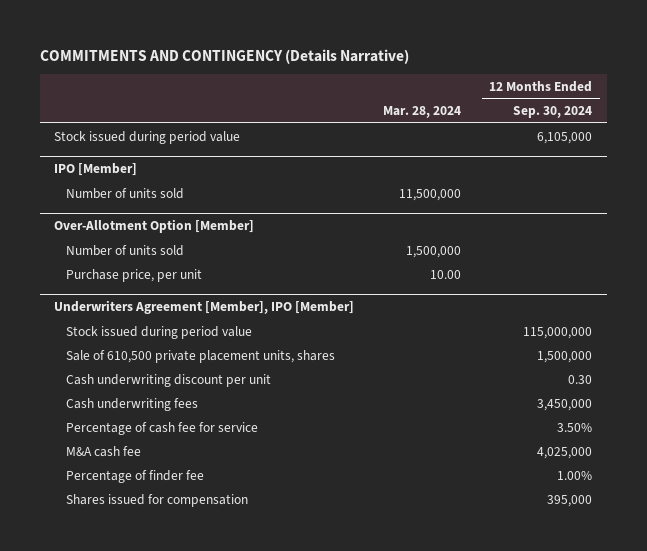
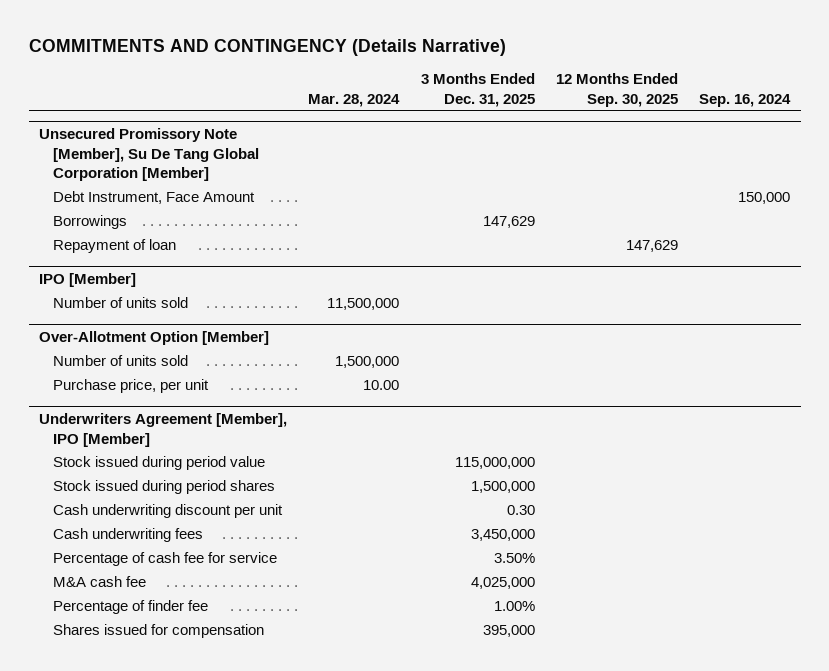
- | Mar. 28, 2024 | 12 Months Ended Sep. 30, 2024
+ | Mar. 28, 2024 | 3 Months Ended Dec. 31, 2025 | 12 Months Ended Sep. 30, 2025 | Sep. 16, 2024
- Stock issued during period value | | 6,105,000
+ Unsecured Promissory Note [Member], Su De Tang Global Corporation [Member]
+ Debt Instrument, Face Amount | | | | 150,000
+ Borrowings | | 147,629 | |
+ Repayment of loan | | | 147,629 |
@ Underwriters Agreement [Member], IPO [Member]
- Sale of 610,500 private placement units, shares | | 1,500,000
+ Stock issued during period shares | | 1,500,000 | |

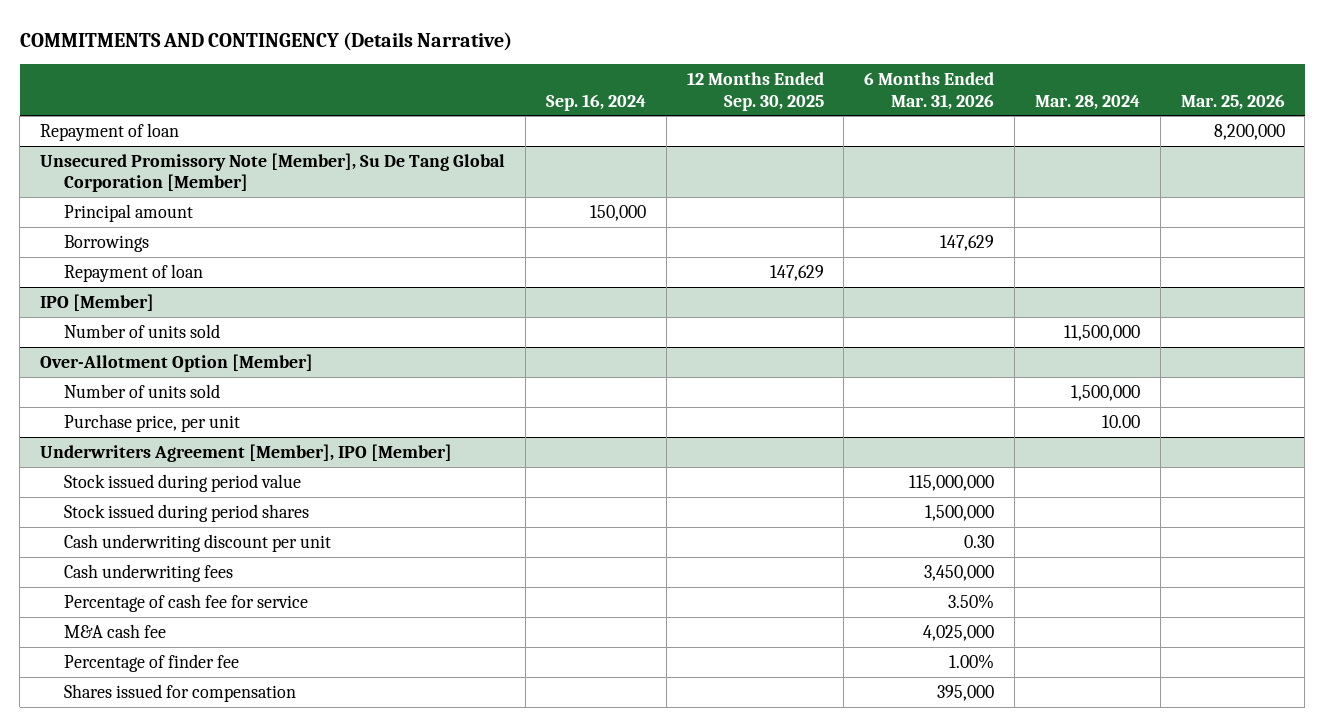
- | Mar. 28, 2024 | 3 Months Ended Dec. 31, 2025 | 12 Months Ended Sep. 30, 2025 | Sep. 16, 2024
+ | Sep. 16, 2024 | 12 Months Ended Sep. 30, 2025 | 6 Months Ended Mar. 31, 2026 | Mar. 28, 2024 | Mar. 25, 2026
+ Repayment of loan | | | | | 8,200,000
@ Unsecured Promissory Note [Member], Su De Tang Global Corporation [Member]
- Debt Instrument, Face Amount | | | | 150,000
+ Principal amount | 150,000 | | | |

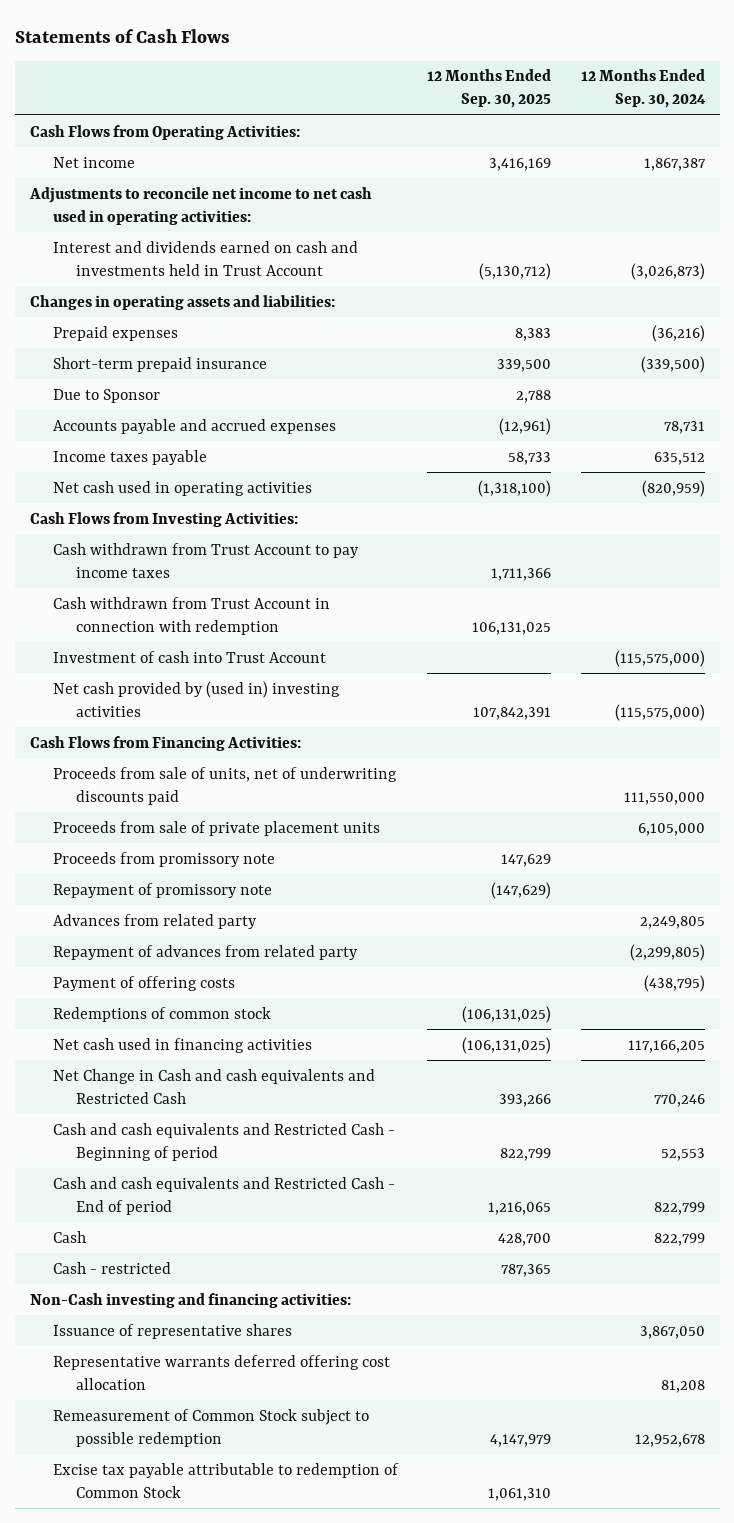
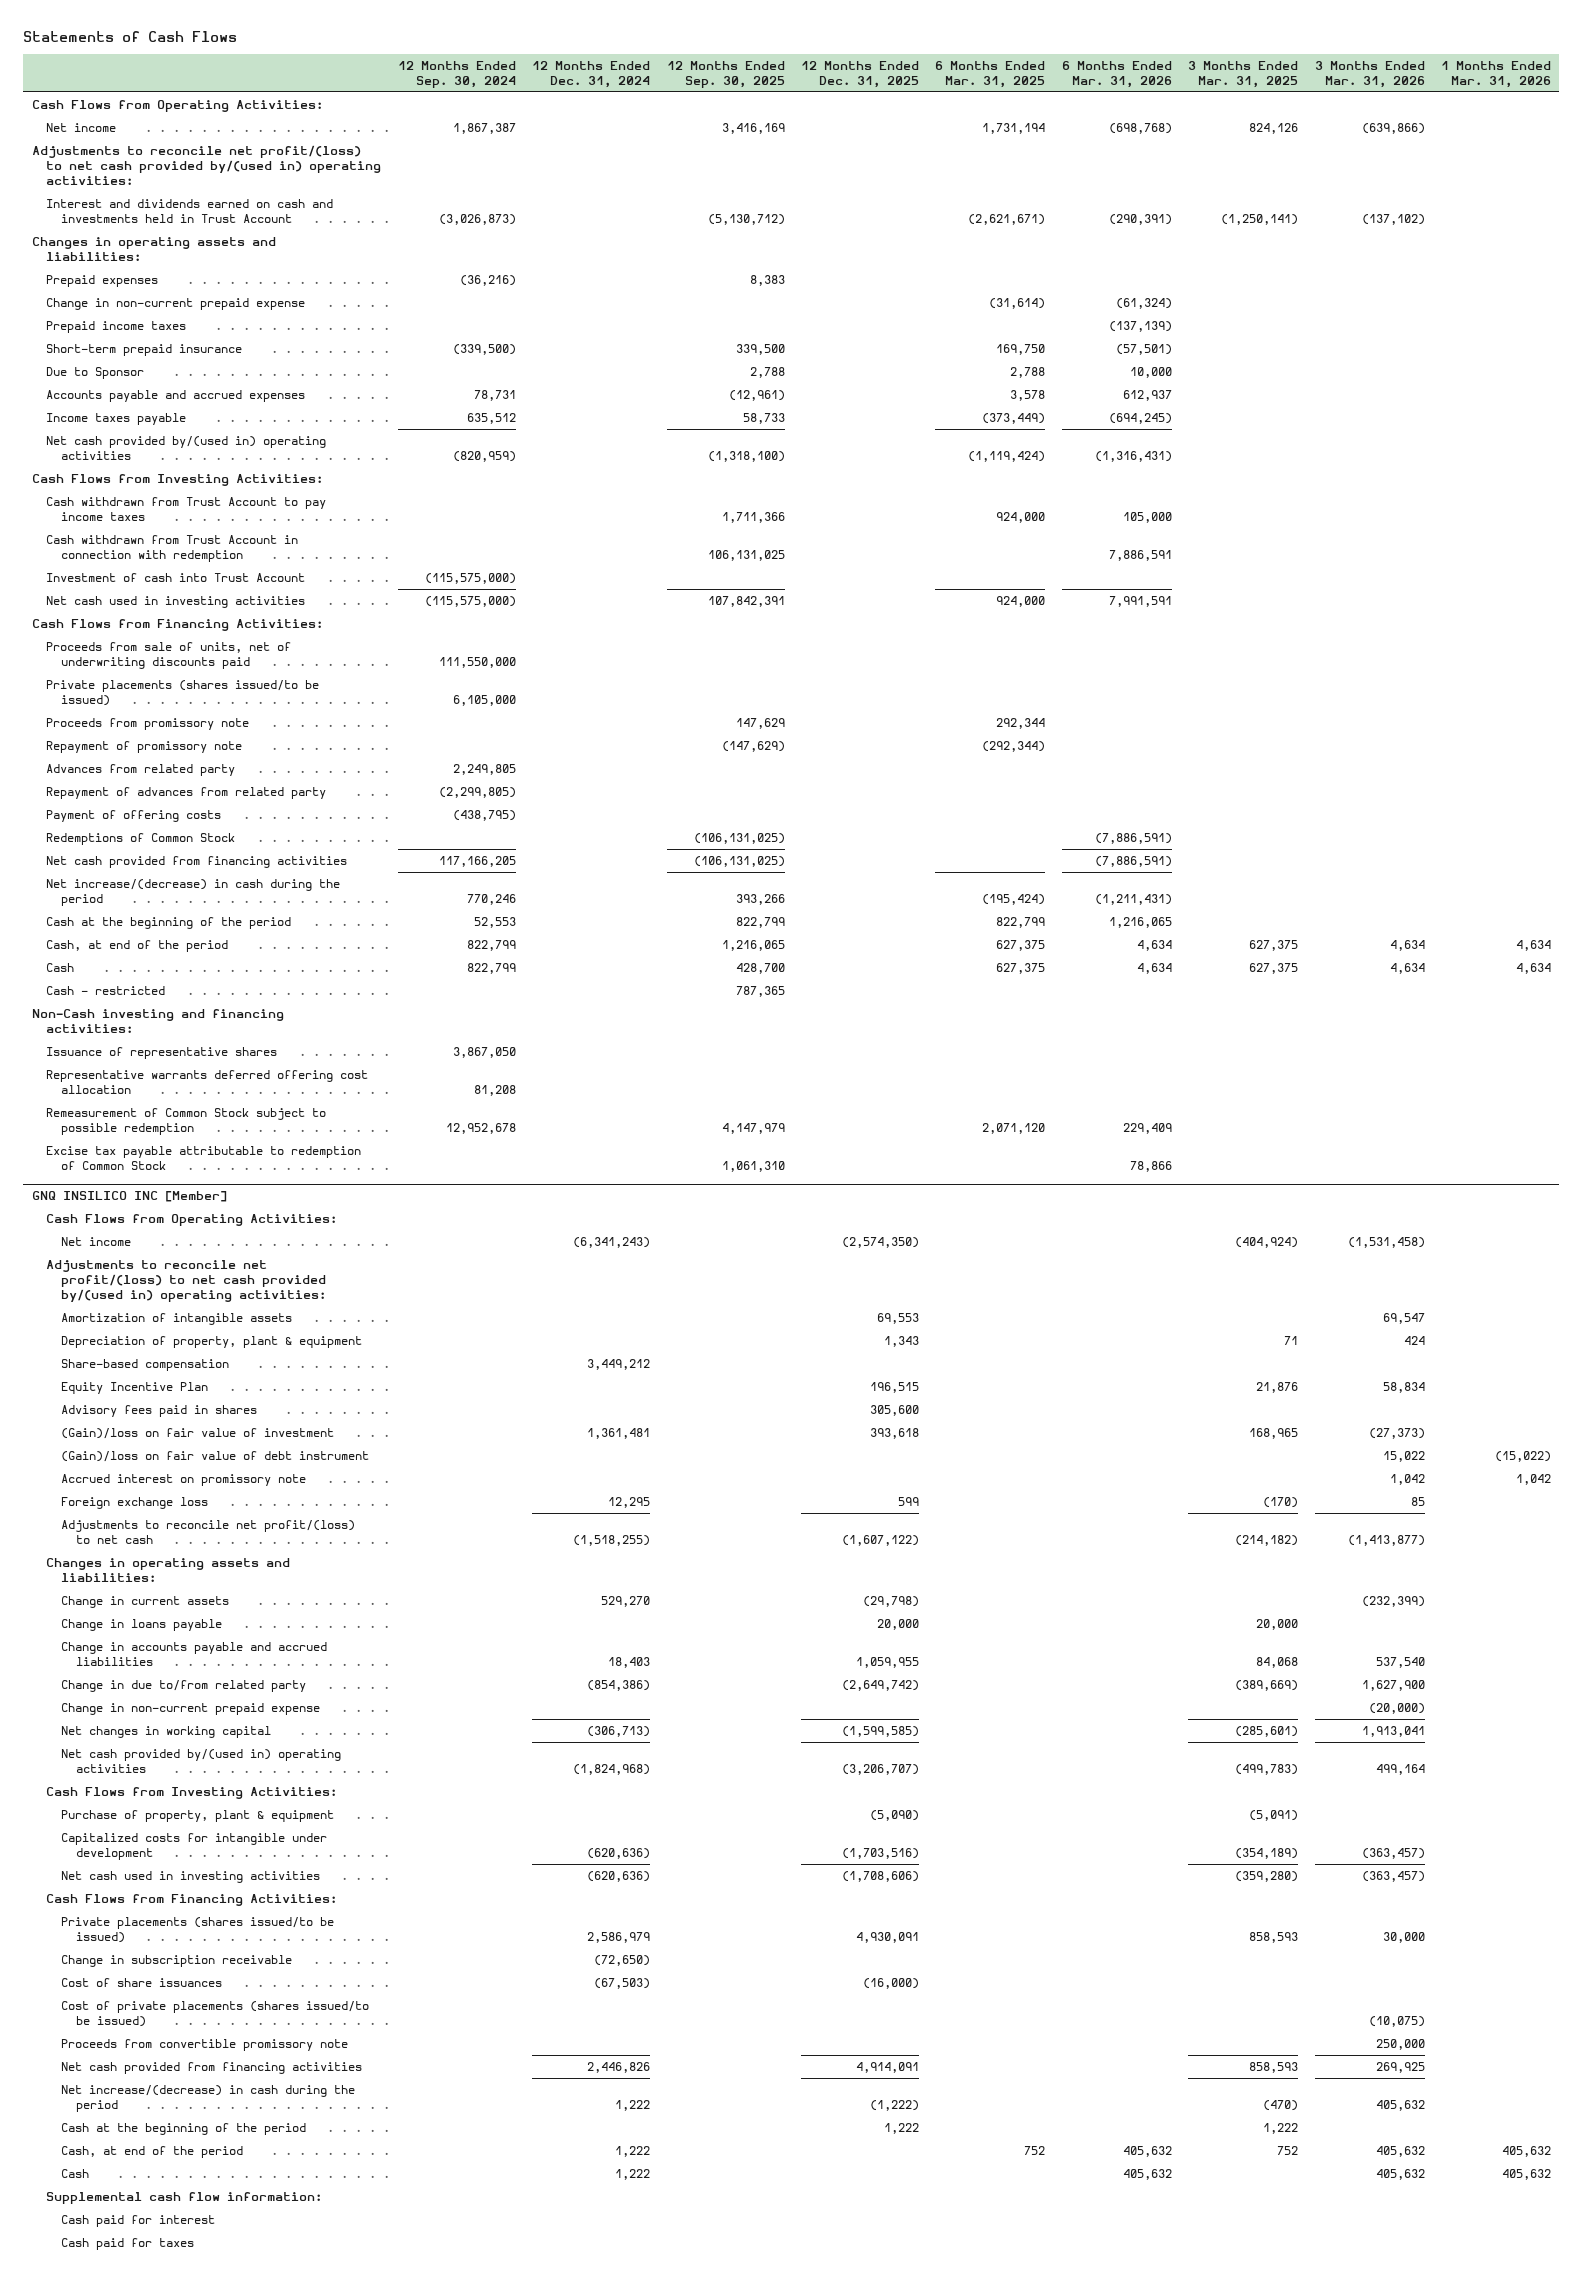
- | 12 Months Ended Sep. 30, 2025 | 12 Months Ended Sep. 30, 2024
+ | 12 Months Ended Sep. 30, 2024 | 12 Months Ended Dec. 31, 2024 | 12 Months Ended Sep. 30, 2025 | 12 Months Ended Dec. 31, 2025 | 6 Months Ended Mar. 31, 2025 | 6 Months Ended Mar. 31, 2026 | 3 Months Ended Mar. 31, 2025 | 3 Months Ended Mar. 31, 2026 | 1 Months Ended Mar. 31, 2026
- Adjustments to reconcile net income to net cash used in operating activities:
+ Adjustments to reconcile net profit/(loss) to net cash provided by/(used in) operating activities:
+ Change in non-current prepaid expense | | | | | (31,614) | (61,324) | | |
+ Prepaid income taxes | | | | | | (137,139) | | |
- Net cash used in operating activities | (1,318,100) | (820,959)
+ Net cash provided by/(used in) operating activities | (820,959) | | (1,318,100) | | (1,119,424) | (1,316,431) | | |
- Net cash provided by (used in) investing activities | 107,842,391 | (115,575,000)
+ Net cash used in investing activities | (115,575,000) | | 107,842,391 | | 924,000 | 7,991,591 | | |
- Proceeds from sale of private placement units | | 6,105,000
+ Private placements (shares issued/to be issued) | 6,105,000 | | | | | | | |
- Redemptions of common stock | (106,131,025) |
- Net cash used in financing activities | (106,131,025) | 117,166,205
- Net Change in Cash and cash equivalents and Restricted Cash | 393,266 | 770,246
- Cash and cash equivalents and Restricted Cash - Beginning of period | 822,799 | 52,553
- Cash and cash equivalents and Restricted Cash - End of period | 1,216,065 | 822,799
+ Redemptions of Common Stock | | | (106,131,025) | | | (7,886,591) | | |
+ Net cash provided from financing activities | 117,166,205 | | (106,131,025) | | | (7,886,591) | | |
+ Net increase/(decrease) in cash during the period | 770,246 | | 393,266 | | (195,424) | (1,211,431) | | |
+ Cash at the beginning of the period | 52,553 | | 822,799 | | 822,799 | 1,216,065 | | |
+ Cash, at end of the period | 822,799 | | 1,216,065 | | 627,375 | 4,634 | 627,375 | 4,634 | 4,634
+ GNQ INSILICO INC [Member]
+ Cash Flows from Operating Activities:
+ Net income | | (6,341,243) | | (2,574,350) | | | (404,924) | (1,531,458) |
+ Adjustments to reconcile net profit/(loss) to net cash provided by/(used in) operating activities:
+ Amortization of intangible assets | | | | 69,553 | | | | 69,547 |
+ Depreciation of property, plant & equipment | | | | 1,343 | | | 71 | 424 |
+ Share-based compensation | | 3,449,212 | | | | | | |
+ Equity Incentive Plan | | | | 196,515 | | | 21,876 | 58,834 |
+ Advisory fees paid in shares | | | | 305,600 | | | | |
+ (Gain)/loss on fair value of investment | | 1,361,481 | | 393,618 | | | 168,965 | (27,373) |
+ (Gain)/loss on fair value of debt instrument | | | | | | | | 15,022 | (15,022)
+ Accrued interest on promissory note | | | | | | | | 1,042 | 1,042
+ Foreign exchange loss | | 12,295 | | 599 | | | (170) | 85 |
+ Adjustments to reconcile net profit/(loss) to net cash | | (1,518,255) | | (1,607,122) | | | (214,182) | (1,413,877) |
+ Changes in operating assets and liabilities:
+ Change in current assets | | 529,270 | | (29,798) | | | | (232,399) |
+ Change in loans payable | | | | 20,000 | | | 20,000 | |
+ Change in accounts payable and accrued liabilities | | 18,403 | | 1,059,955 | | | 84,068 | 537,540 |
+ Change in due to/from related party | | (854,386) | | (2,649,742) | | | (389,669) | 1,627,900 |
+ Change in non-current prepaid expense | | | | | | | | (20,000) |
+ Net changes in working capital | | (306,713) | | (1,599,585) | | | (285,601) | 1,913,041 |
+ Net cash provided by/(used in) operating activities | | (1,824,968) | | (3,206,707) | | | (499,783) | 499,164 |
+ Cash Flows from Investing Activities:
+ Purchase of property, plant & equipment | | | | (5,090) | | | (5,091) | |
+ Capitalized costs for intangible under development | | (620,636) | | (1,703,516) | | | (354,189) | (363,457) |
+ Net cash used in investing activities | | (620,636) | | (1,708,606) | | | (359,280) | (363,457) |
+ Cash Flows from Financing Activities:
+ Private placements (shares issued/to be issued) | | 2,586,979 | | 4,930,091 | | | 858,593 | 30,000 |
+ Change in subscription receivable | | (72,650) | | | | | | |
+ Cost of share issuances | | (67,503) | | (16,000) | | | | |
+ Cost of private placements (shares issued/to be issued) | | | | | | | | (10,075) |
+ Proceeds from convertible promissory note | | | | | | | | 250,000 |
+ Net cash provided from financing activities | | 2,446,826 | | 4,914,091 | | | 858,593 | 269,925 |
+ Net increase/(decrease) in cash during the period | | 1,222 | | (1,222) | | | (470) | 405,632 |
+ Cash at the beginning of the period | | | | 1,222 | | | 1,222 | |
+ Cash, at end of the period | | 1,222 | | | 752 | 405,632 | 752 | 405,632 | 405,632
+ Cash | | 1,222 | | | | 405,632 | | 405,632 | 405,632
+ Supplemental cash flow information:
+ Cash paid for interest
+ Cash paid for taxes

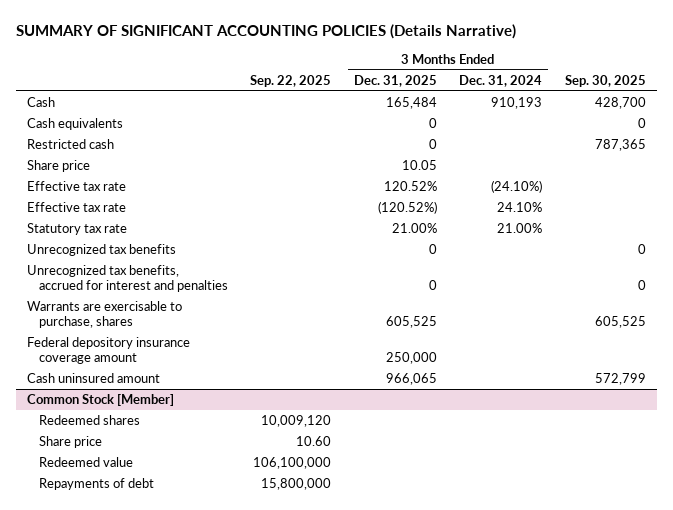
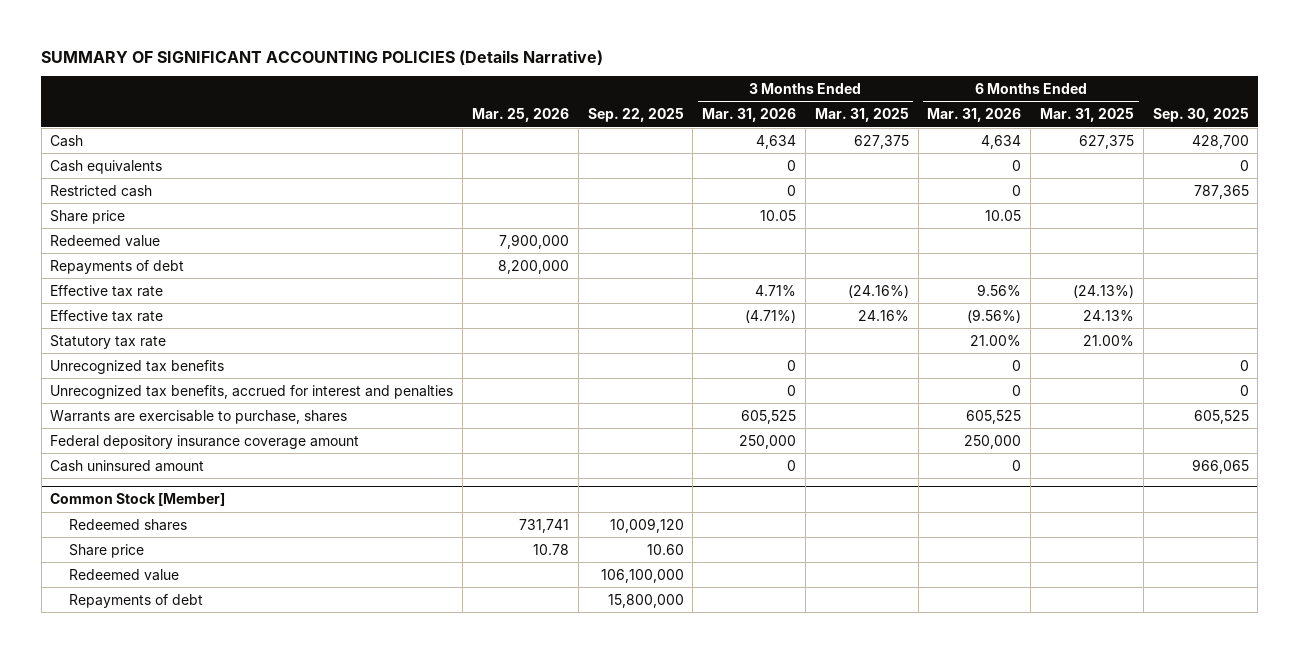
- | Sep. 22, 2025 | 3 Months Ended Dec. 31, 2025 | 3 Months Ended Dec. 31, 2024 | Sep. 30, 2025
+ | Mar. 25, 2026 | Sep. 22, 2025 | 3 Months Ended Mar. 31, 2026 | 3 Months Ended Mar. 31, 2025 | 6 Months Ended Mar. 31, 2026 | 6 Months Ended Mar. 31, 2025 | Sep. 30, 2025
+ Redeemed value | 7,900,000 | | | | | |
+ Repayments of debt | 8,200,000 | | | | | |
- Cash uninsured amount | | 966,065 | | 572,799
+ Cash uninsured amount | | | 0 | | 0 | | 966,065

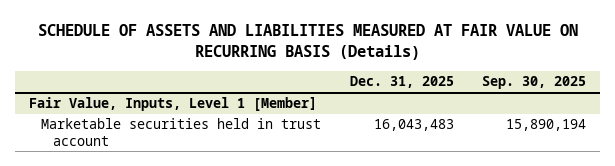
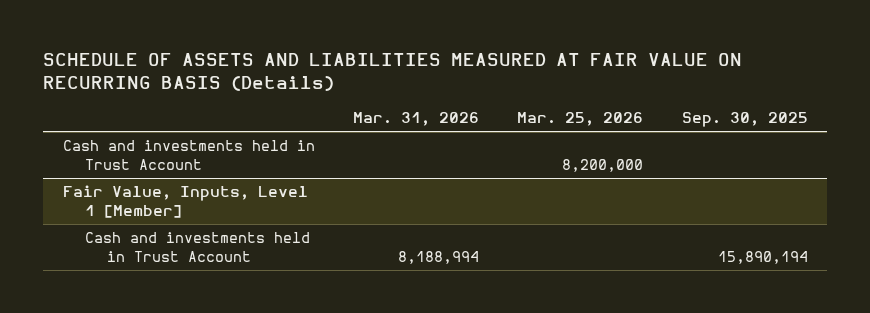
- | Dec. 31, 2025 | Sep. 30, 2025
+ | Mar. 31, 2026 | Mar. 25, 2026 | Sep. 30, 2025
+ Cash and investments held in Trust Account | | 8,200,000 |
@ Fair Value, Inputs, Level 1 [Member]
- Marketable securities held in trust account | 16,043,483 | 15,890,194
+ Cash and investments held in Trust Account | 8,188,994 | | 15,890,194

